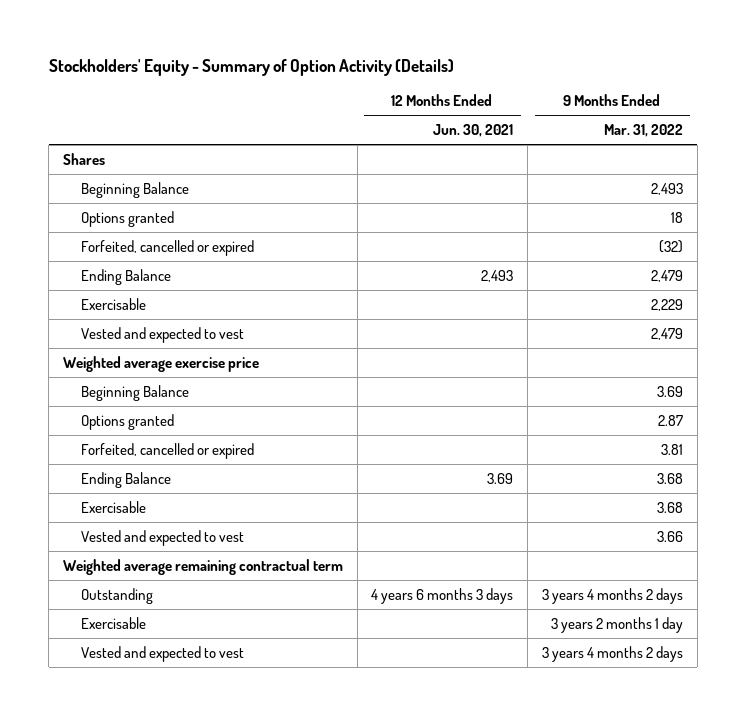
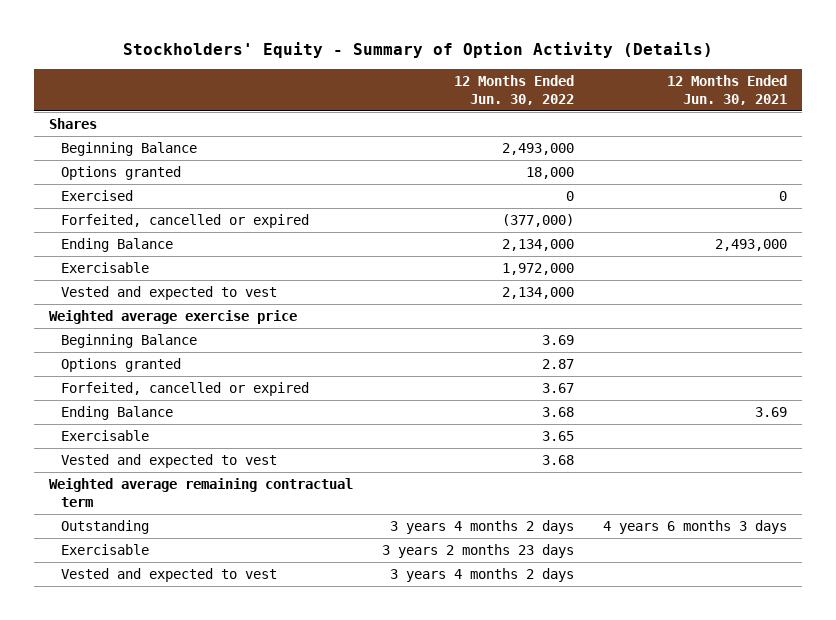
- | 12 Months Ended Jun. 30, 2021 | 9 Months Ended Mar. 31, 2022
+ | 12 Months Ended Jun. 30, 2022 | 12 Months Ended Jun. 30, 2021
+ Exercised | 0 | 0
- Ending Balance | 2,493 | 2,479
+ Ending Balance | 2,134,000 | 2,493,000

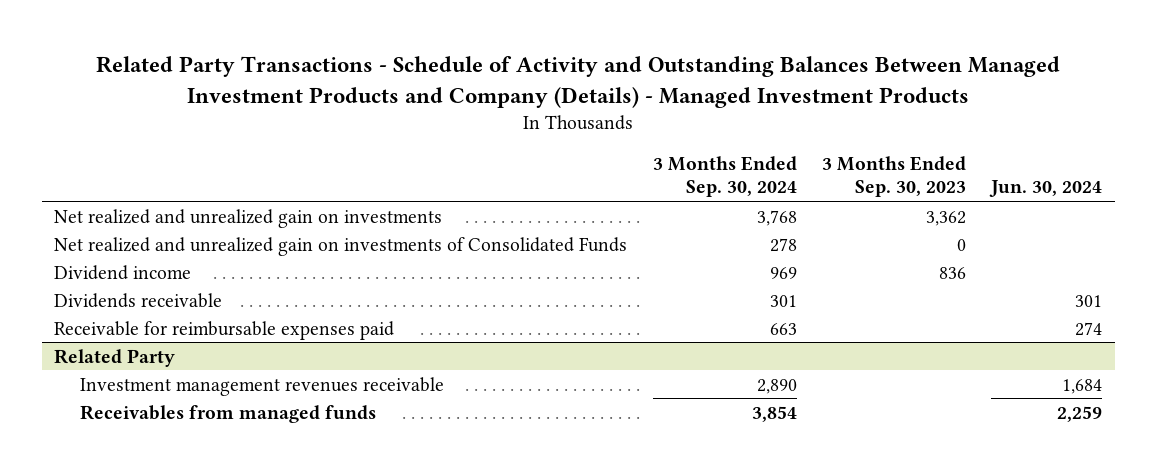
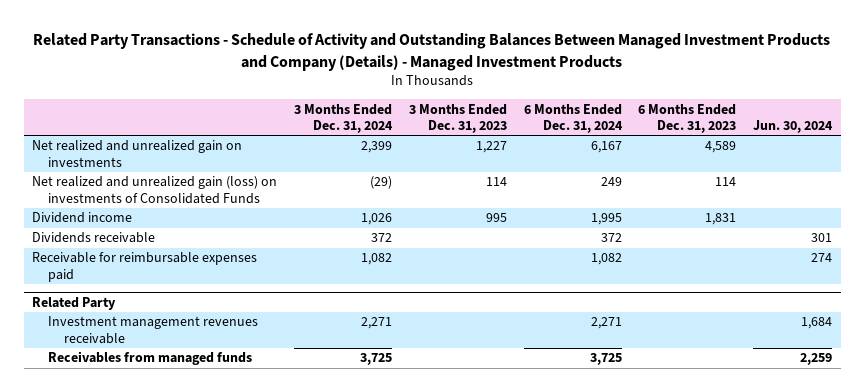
- | 3 Months Ended Sep. 30, 2024 | 3 Months Ended Sep. 30, 2023 | Jun. 30, 2024
+ | 3 Months Ended Dec. 31, 2024 | 3 Months Ended Dec. 31, 2023 | 6 Months Ended Dec. 31, 2024 | 6 Months Ended Dec. 31, 2023 | Jun. 30, 2024
- Net realized and unrealized gain on investments of Consolidated Funds | 278 | 0 |
+ Net realized and unrealized gain (loss) on investments of Consolidated Funds | (29) | 114 | 249 | 114 |

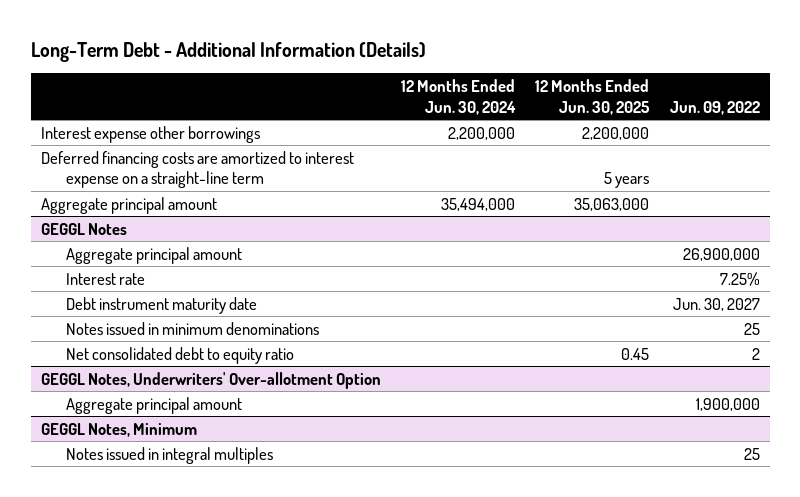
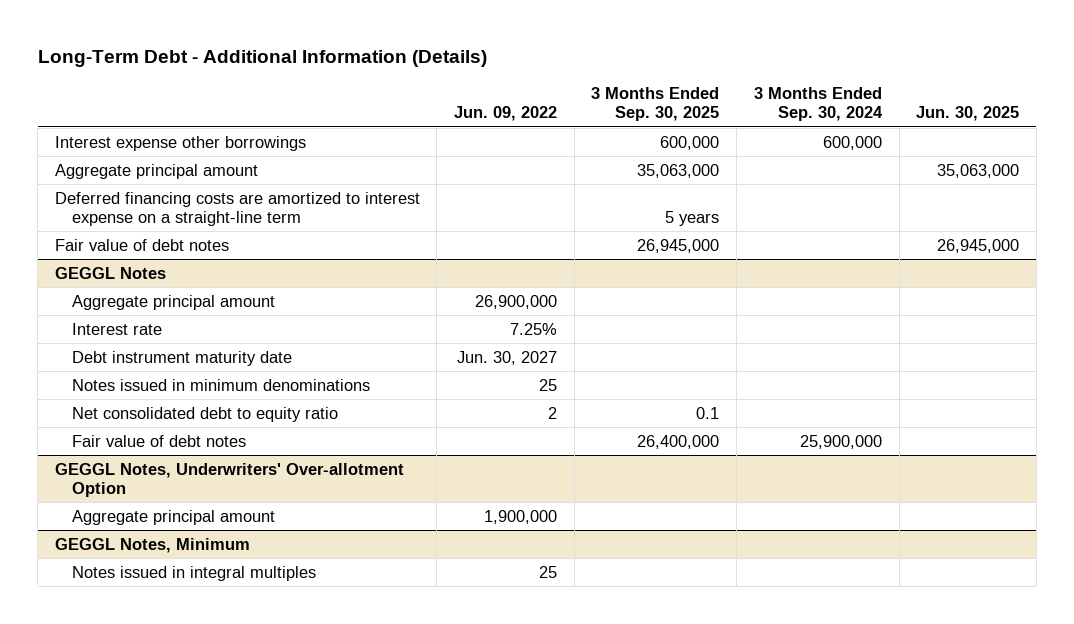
- | 12 Months Ended Jun. 30, 2024 | 12 Months Ended Jun. 30, 2025 | Jun. 09, 2022
+ | Jun. 09, 2022 | 3 Months Ended Sep. 30, 2025 | 3 Months Ended Sep. 30, 2024 | Jun. 30, 2025
moved down: Deferred financing costs are amortized to interest expense on a straight-line term | | 5 years | |
+ Fair value of debt notes | | 26,945,000 | | 26,945,000
@ GEGGL Notes
+ Fair value of debt notes | | 26,400,000 | 25,900,000 |

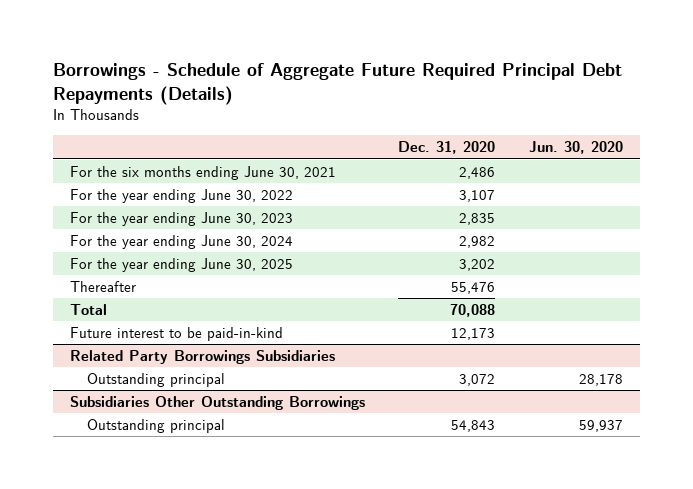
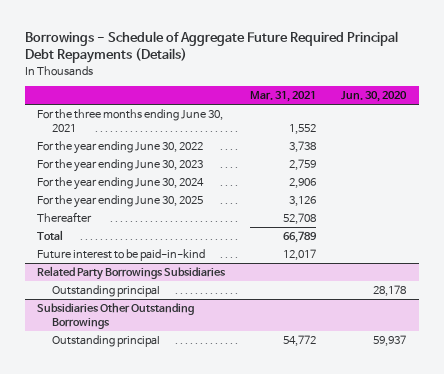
- | Dec. 31, 2020 | Jun. 30, 2020
+ | Mar. 31, 2021 | Jun. 30, 2020
- For the six months ending June 30, 2021 | 2,486 |
+ For the three months ending June 30, 2021 | 1,552 |

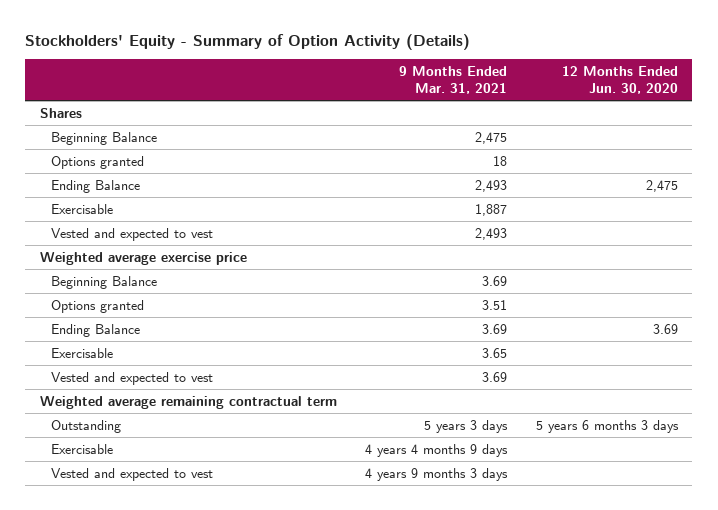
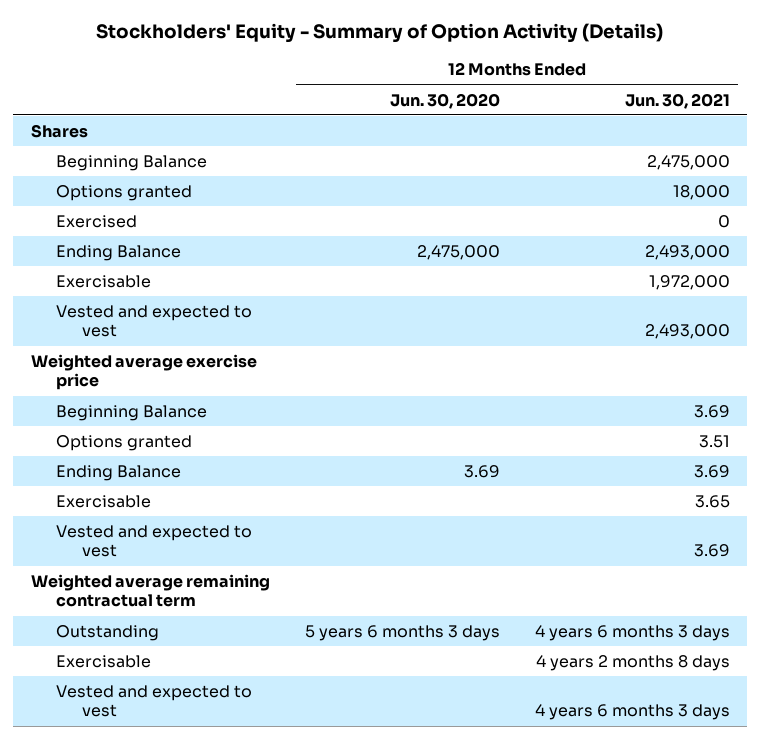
- | 9 Months Ended Mar. 31, 2021 | 12 Months Ended Jun. 30, 2020
+ | 12 Months Ended Jun. 30, 2020 | 12 Months Ended Jun. 30, 2021
- Ending Balance | 2,493 | 2,475
+ Exercised | | 0
+ Ending Balance | 2,475,000 | 2,493,000

